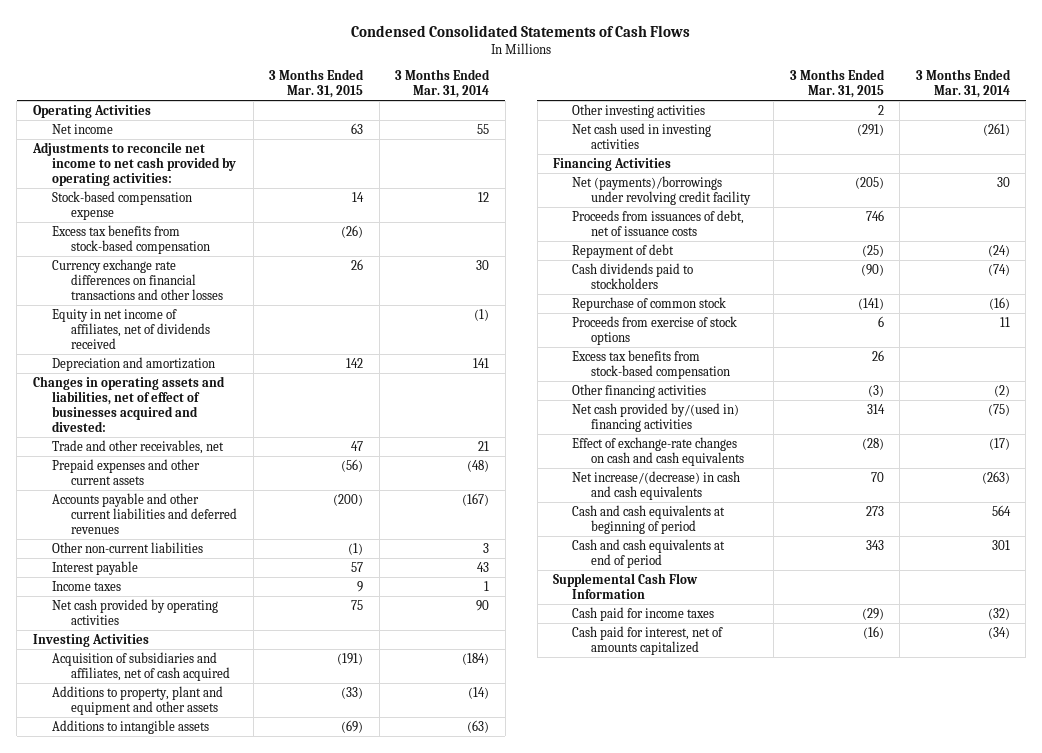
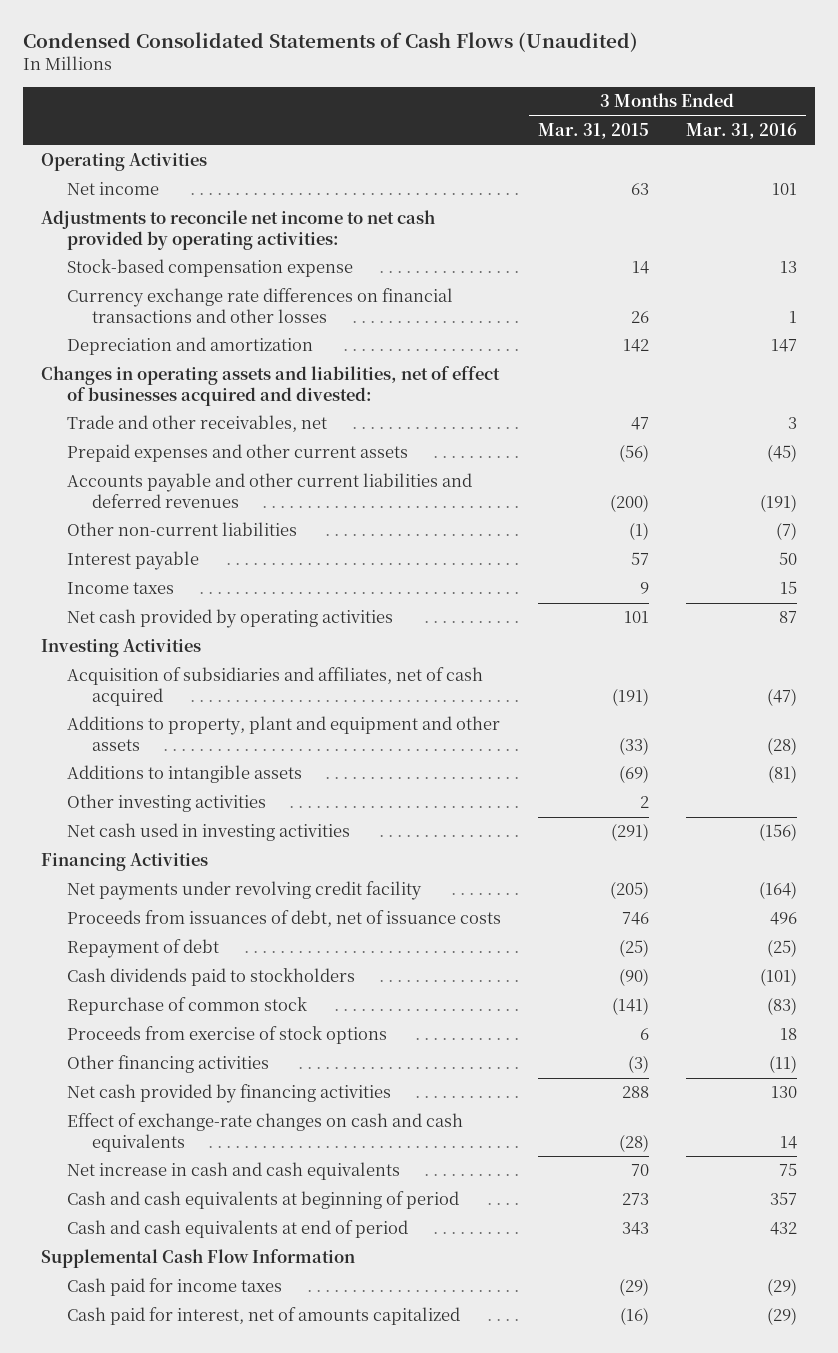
- Condensed Consolidated Statements of Cash Flows
+ Condensed Consolidated Statements of Cash Flows (Unaudited)
- | 3 Months Ended Mar. 31, 2015 | 3 Months Ended Mar. 31, 2014
+ | 3 Months Ended Mar. 31, 2015 | 3 Months Ended Mar. 31, 2016
- Excess tax benefits from stock-based compensation | (26) |
- Equity in net income of affiliates, net of dividends received | | (1)
- Net cash provided by operating activities | 75 | 90
+ Net cash provided by operating activities | 101 | 87
- Net (payments)/borrowings under revolving credit facility | (205) | 30
+ Net payments under revolving credit facility | (205) | (164)
- Excess tax benefits from stock-based compensation | 26 |
- Net cash provided by/(used in) financing activities | 314 | (75)
+ Net cash provided by financing activities | 288 | 130
- Net increase/(decrease) in cash and cash equivalents | 70 | (263)
+ Net increase in cash and cash equivalents | 70 | 75

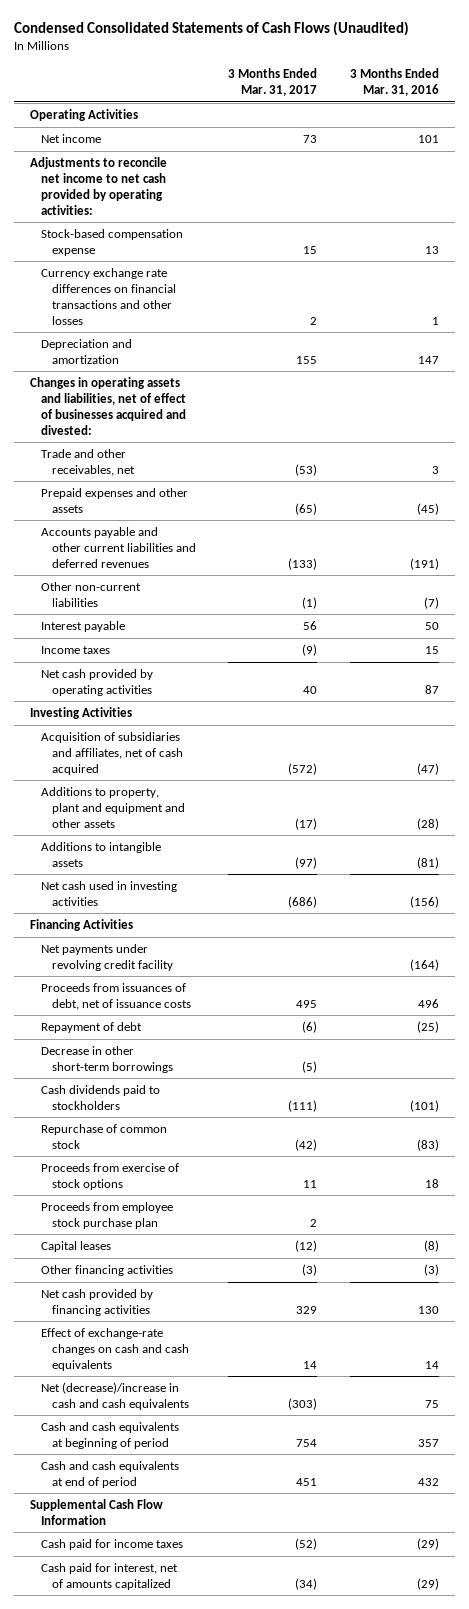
- | 3 Months Ended Mar. 31, 2015 | 3 Months Ended Mar. 31, 2016
+ | 3 Months Ended Mar. 31, 2017 | 3 Months Ended Mar. 31, 2016
- Prepaid expenses and other current assets | (56) | (45)
+ Prepaid expenses and other assets | (65) | (45)
- Other investing activities | 2 |
+ Decrease in other short-term borrowings | (5) |
- Other financing activities | (3) | (11)
+ Proceeds from employee stock purchase plan | 2 |
+ Capital leases | (12) | (8)
+ Other financing activities | (3) | (3)
- Net increase in cash and cash equivalents | 70 | 75
+ Net (decrease)/increase in cash and cash equivalents | (303) | 75

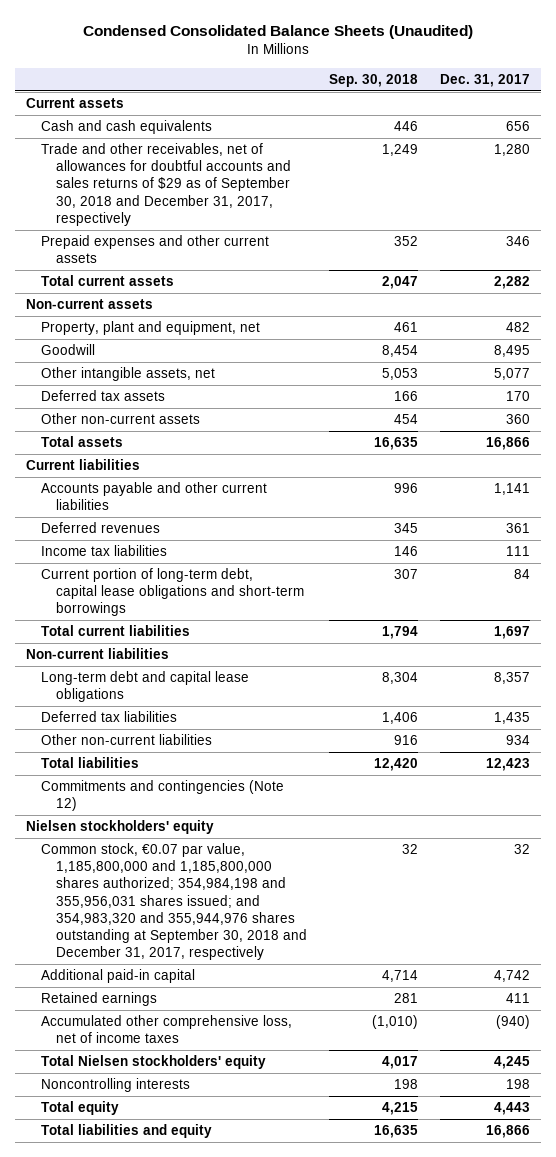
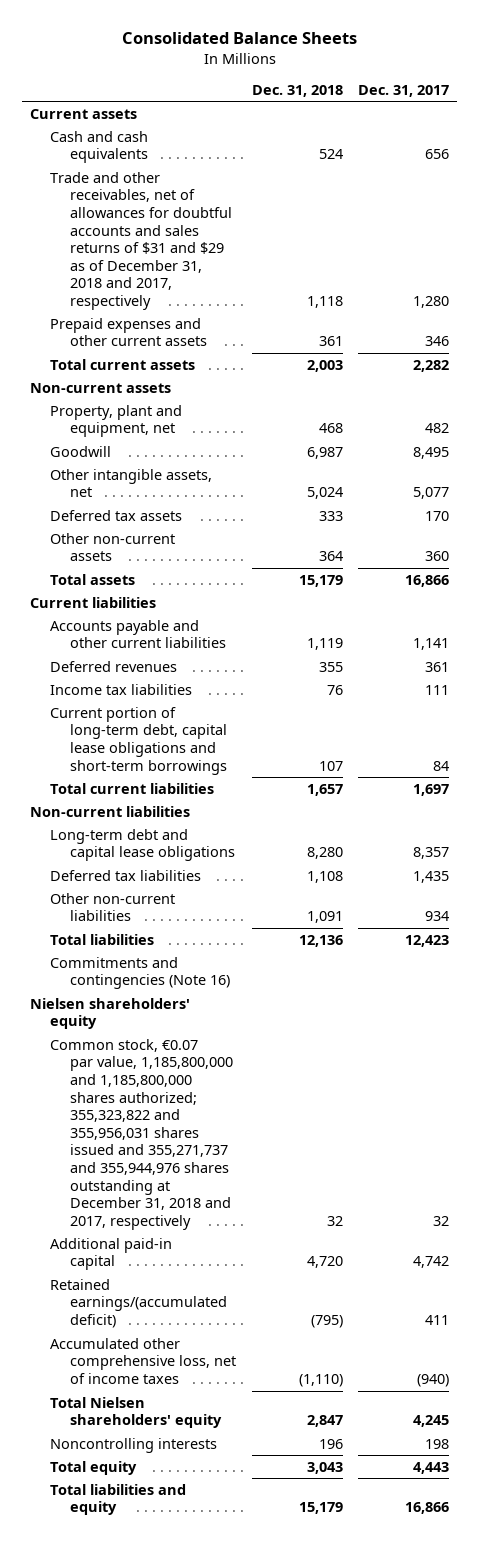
- Condensed Consolidated Balance Sheets (Unaudited)
+ Consolidated Balance Sheets
- | Sep. 30, 2018 | Dec. 31, 2017
+ | Dec. 31, 2018 | Dec. 31, 2017
- Trade and other receivables, net of allowances for doubtful accounts and sales returns of $29 as of September 30, 2018 and December 31, 2017, respectively | 1,249 | 1,280
+ Trade and other receivables, net of allowances for doubtful accounts and sales returns of $31 and $29 as of December 31, 2018 and 2017, respectively | 1,118 | 1,280
- Commitments and contingencies (Note 12)
- Nielsen stockholders' equity
- Common stock, €0.07 par value, 1,185,800,000 and 1,185,800,000 shares authorized; 354,984,198 and 355,956,031 shares issued; and 354,983,320 and 355,944,976 shares outstanding at September 30, 2018 and December 31, 2017, respectively | 32 | 32
+ Commitments and contingencies (Note 16)
+ Nielsen shareholders' equity
+ Common stock, €0.07 par value, 1,185,800,000 and 1,185,800,000 shares authorized; 355,323,822 and 355,956,031 shares issued and 355,271,737 and 355,944,976 shares outstanding at December 31, 2018 and 2017, respectively | 32 | 32
- Retained earnings | 281 | 411
+ Retained earnings/(accumulated deficit) | (795) | 411
- Total Nielsen stockholders' equity | 4,017 | 4,245
+ Total Nielsen shareholders' equity | 2,847 | 4,245

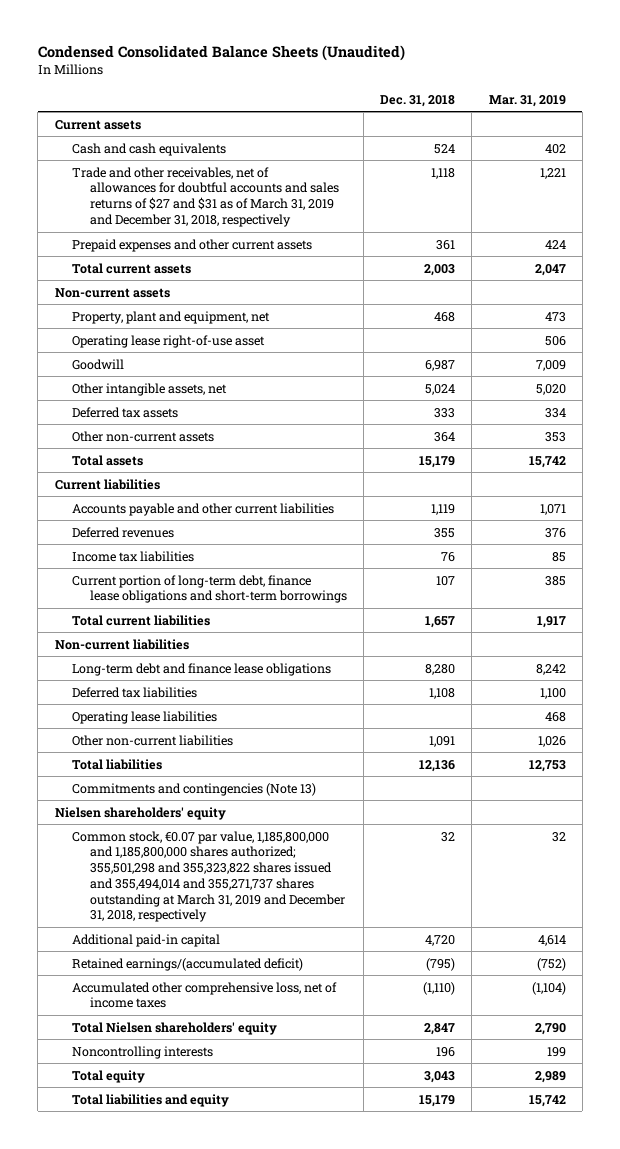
- Consolidated Balance Sheets
+ Condensed Consolidated Balance Sheets (Unaudited)
- | Dec. 31, 2018 | Dec. 31, 2017
+ | Dec. 31, 2018 | Mar. 31, 2019
- Trade and other receivables, net of allowances for doubtful accounts and sales returns of $31 and $29 as of December 31, 2018 and 2017, respectively | 1,118 | 1,280
+ Trade and other receivables, net of allowances for doubtful accounts and sales returns of $27 and $31 as of March 31, 2019 and December 31, 2018, respectively | 1,118 | 1,221
+ Operating lease right-of-use asset | | 506
- Current portion of long-term debt, capital lease obligations and short-term borrowings | 107 | 84
+ Current portion of long-term debt, finance lease obligations and short-term borrowings | 107 | 385
- Long-term debt and capital lease obligations | 8,280 | 8,357
+ Long-term debt and finance lease obligations | 8,280 | 8,242
+ Operating lease liabilities | | 468
- Commitments and contingencies (Note 16)
+ Commitments and contingencies (Note 13)
- Common stock, €0.07 par value, 1,185,800,000 and 1,185,800,000 shares authorized; 355,323,822 and 355,956,031 shares issued and 355,271,737 and 355,944,976 shares outstanding at December 31, 2018 and 2017, respectively | 32 | 32
+ Common stock, €0.07 par value, 1,185,800,000 and 1,185,800,000 shares authorized; 355,501,298 and 355,323,822 shares issued and 355,494,014 and 355,271,737 shares outstanding at March 31, 2019 and December 31, 2018, respectively | 32 | 32

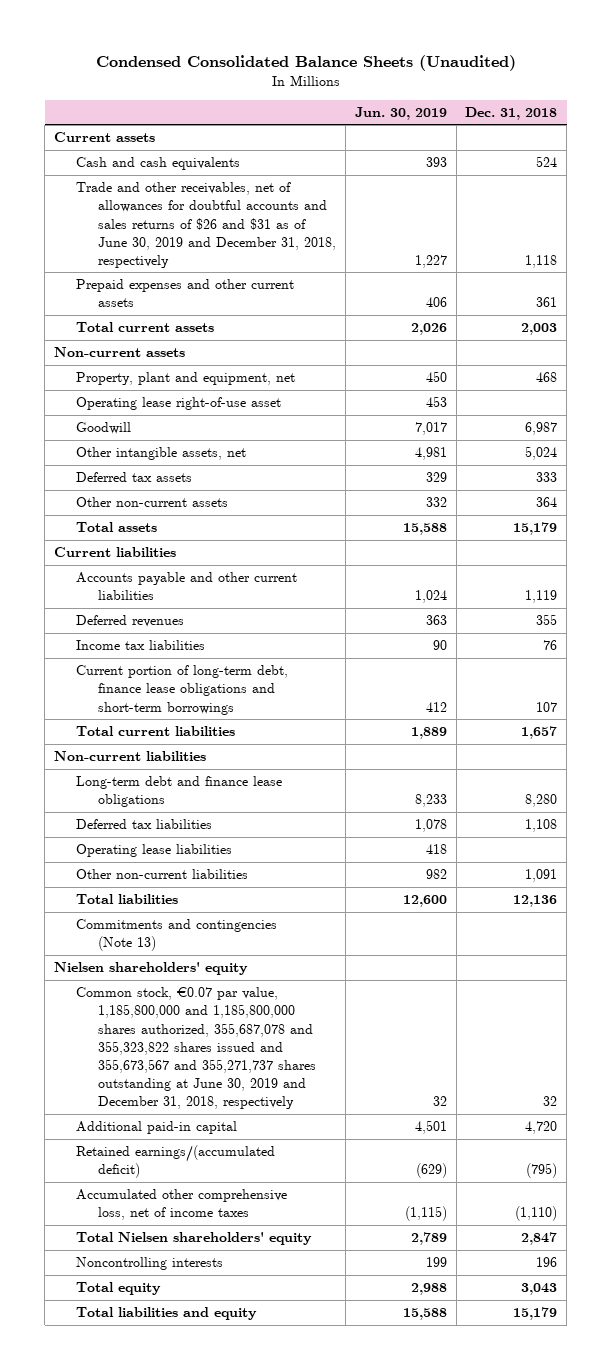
- | Dec. 31, 2018 | Mar. 31, 2019
+ | Jun. 30, 2019 | Dec. 31, 2018
- Trade and other receivables, net of allowances for doubtful accounts and sales returns of $27 and $31 as of March 31, 2019 and December 31, 2018, respectively | 1,118 | 1,221
+ Trade and other receivables, net of allowances for doubtful accounts and sales returns of $26 and $31 as of June 30, 2019 and December 31, 2018, respectively | 1,227 | 1,118
- Common stock, €0.07 par value, 1,185,800,000 and 1,185,800,000 shares authorized; 355,501,298 and 355,323,822 shares issued and 355,494,014 and 355,271,737 shares outstanding at March 31, 2019 and December 31, 2018, respectively | 32 | 32
+ Common stock, €0.07 par value, 1,185,800,000 and 1,185,800,000 shares authorized, 355,687,078 and 355,323,822 shares issued and 355,673,567 and 355,271,737 shares outstanding at June 30, 2019 and December 31, 2018, respectively | 32 | 32

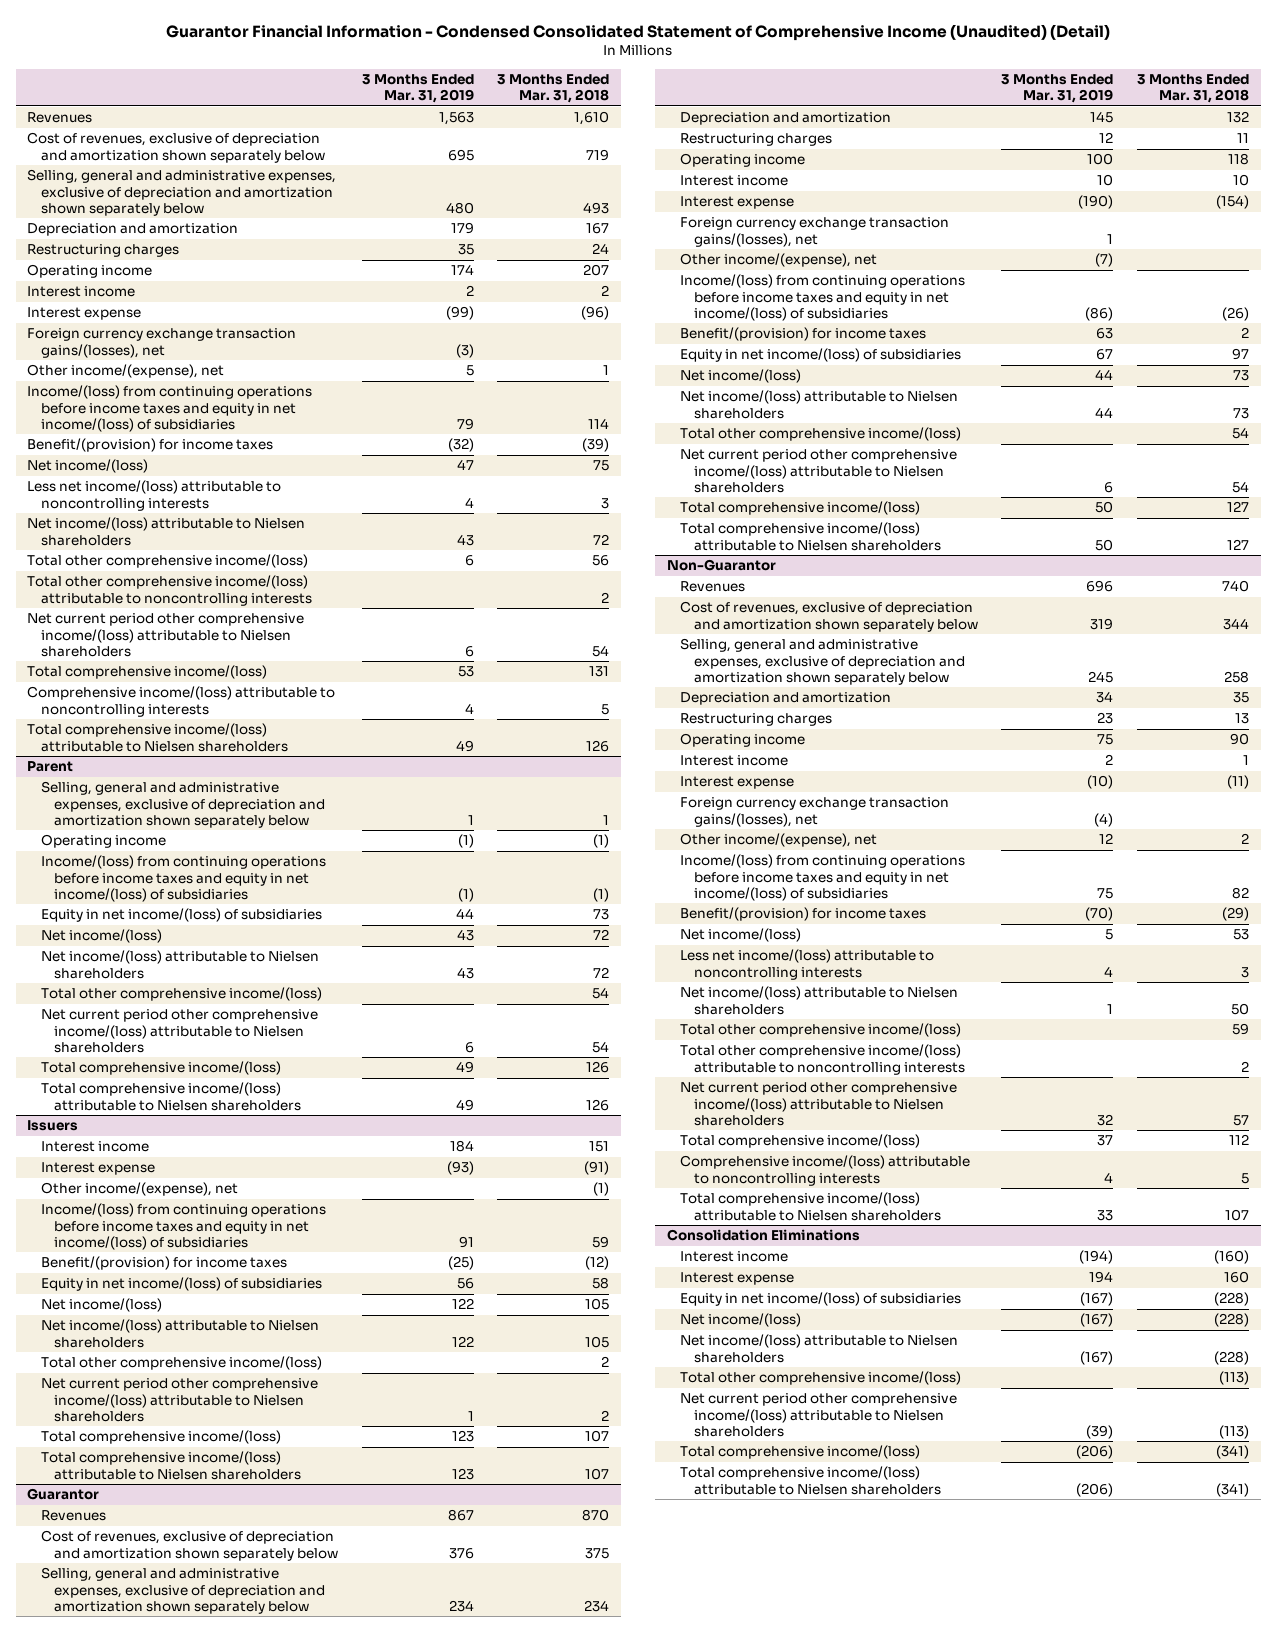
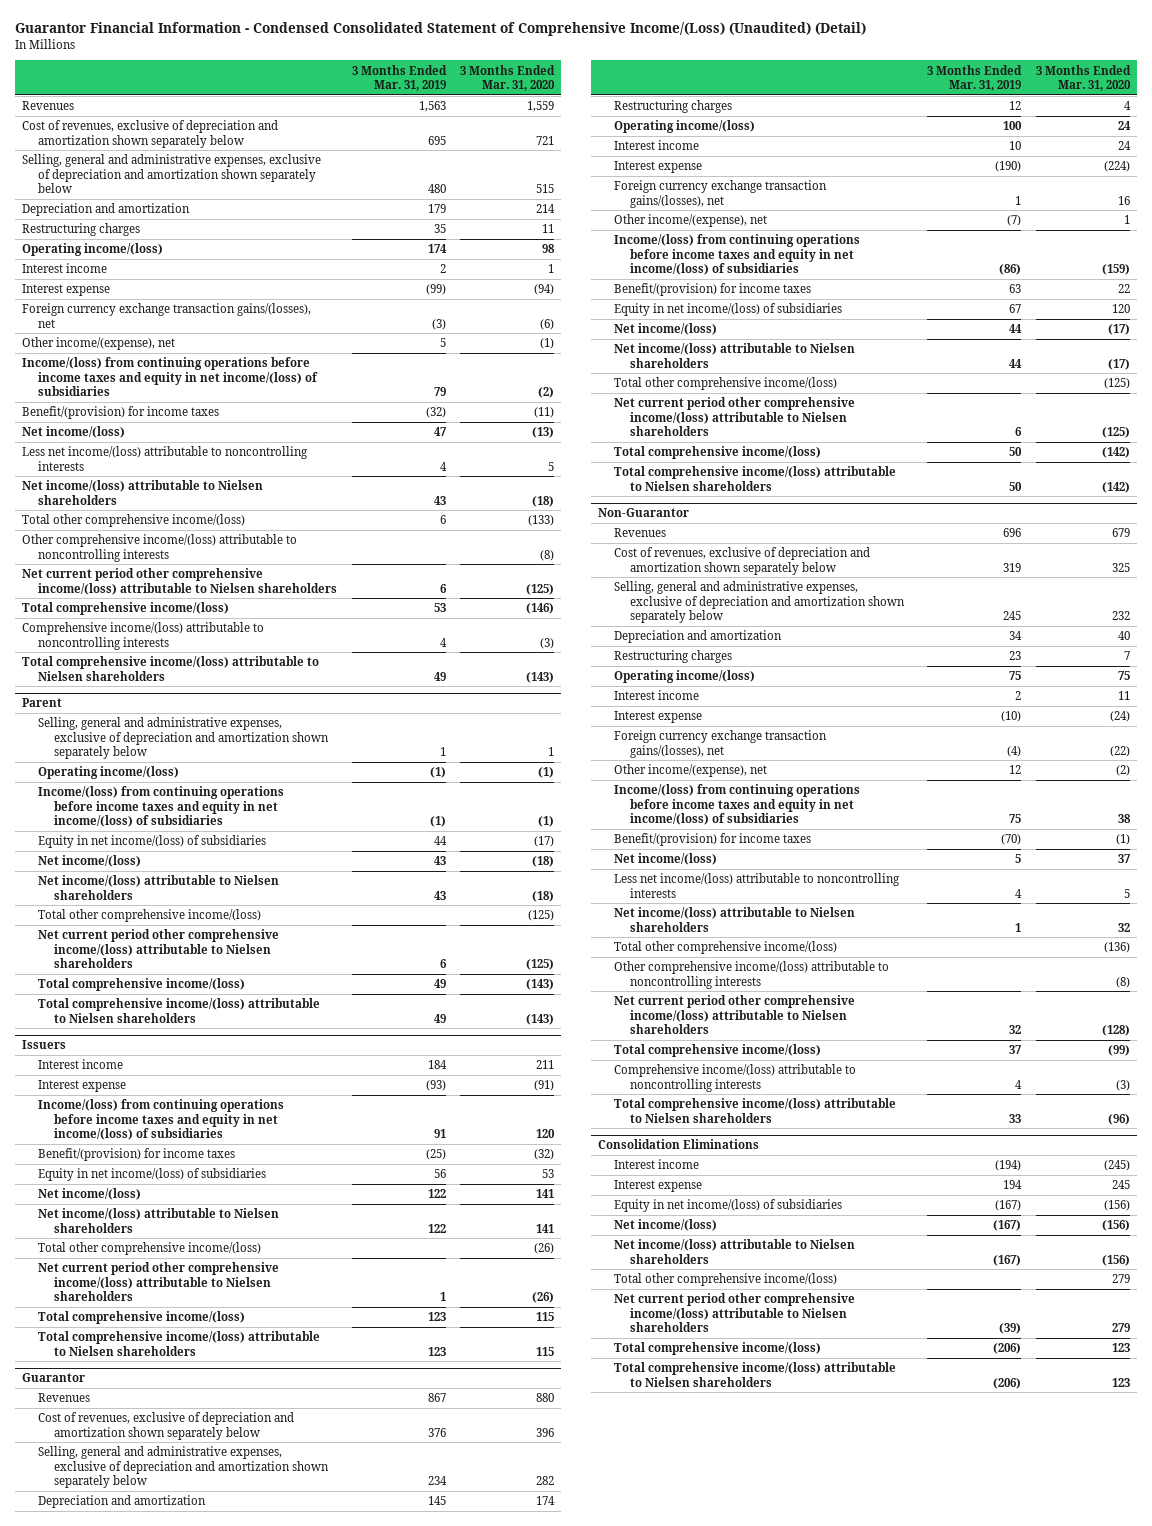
- Guarantor Financial Information - Condensed Consolidated Statement of Comprehensive Income (Unaudited) (Detail)
+ Guarantor Financial Information - Condensed Consolidated Statement of Comprehensive Income/(Loss) (Unaudited) (Detail)
- | 3 Months Ended Mar. 31, 2019 | 3 Months Ended Mar. 31, 2018
+ | 3 Months Ended Mar. 31, 2019 | 3 Months Ended Mar. 31, 2020
- Operating income | 174 | 207
+ Operating income/(loss) | 174 | 98
- Total other comprehensive income/(loss) attributable to noncontrolling interests | | 2
+ Other comprehensive income/(loss) attributable to noncontrolling interests | | (8)
@ Parent
- Operating income | (1) | (1)
+ Operating income/(loss) | (1) | (1)
@ Issuers
- Other income/(expense), net | | (1)
@ Guarantor
- Operating income | 100 | 118
+ Operating income/(loss) | 100 | 24
@ Non-Guarantor
- Operating income | 75 | 90
+ Operating income/(loss) | 75 | 75
- Total other comprehensive income/(loss) attributable to noncontrolling interests | | 2
+ Other comprehensive income/(loss) attributable to noncontrolling interests | | (8)

